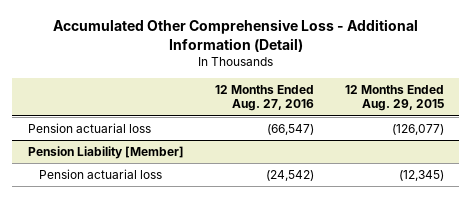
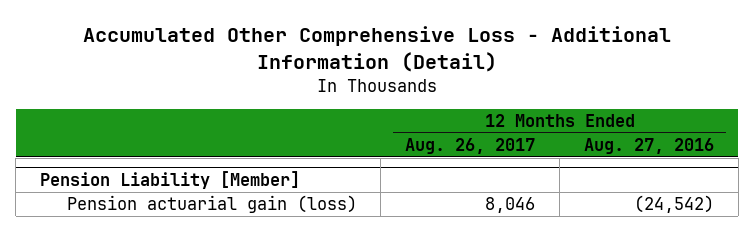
- | 12 Months Ended Aug. 27, 2016 | 12 Months Ended Aug. 29, 2015
+ | 12 Months Ended Aug. 26, 2017 | 12 Months Ended Aug. 27, 2016
- Pension actuarial loss | (66,547) | (126,077)
@ Pension Liability [Member]
- Pension actuarial loss | (24,542) | (12,345)
+ Pension actuarial gain (loss) | 8,046 | (24,542)

